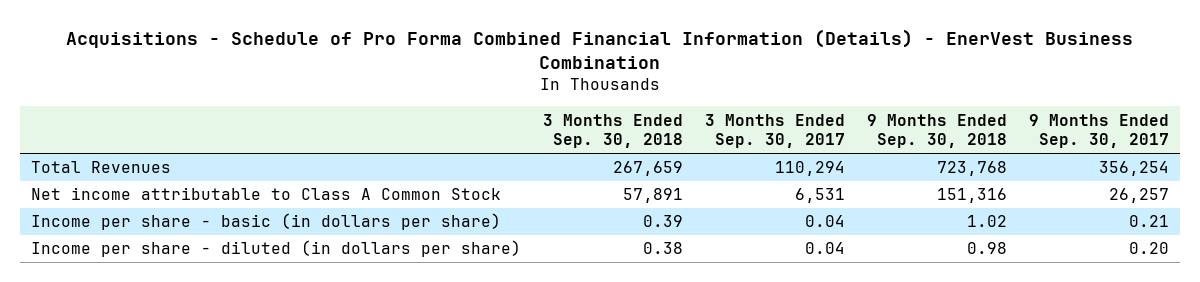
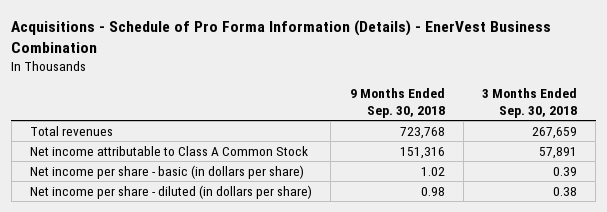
- Acquisitions - Schedule of Pro Forma Combined Financial Information (Details) - EnerVest Business Combination
+ Acquisitions - Schedule of Pro Forma Information (Details) - EnerVest Business Combination
- | 3 Months Ended Sep. 30, 2018 | 3 Months Ended Sep. 30, 2017 | 9 Months Ended Sep. 30, 2018 | 9 Months Ended Sep. 30, 2017
+ | 9 Months Ended Sep. 30, 2018 | 3 Months Ended Sep. 30, 2018
- Total Revenues | 267,659 | 110,294 | 723,768 | 356,254
+ Total revenues | 723,768 | 267,659
- Income per share - basic (in dollars per share) | 0.39 | 0.04 | 1.02 | 0.21
- Income per share - diluted (in dollars per share) | 0.38 | 0.04 | 0.98 | 0.20
+ Net income per share - basic (in dollars per share) | 1.02 | 0.39
+ Net income per share - diluted (in dollars per share) | 0.98 | 0.38

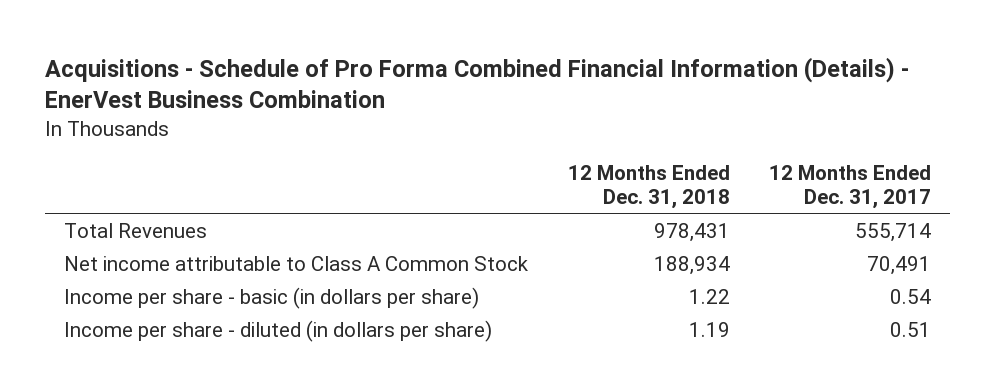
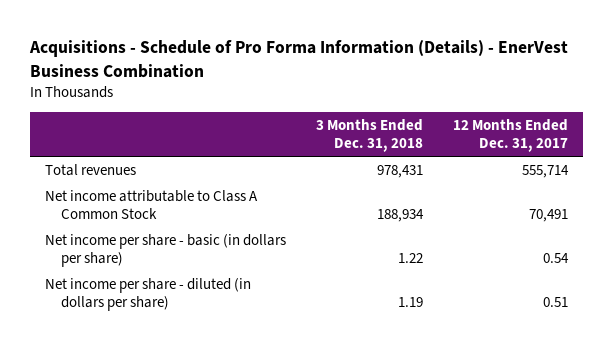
- Acquisitions - Schedule of Pro Forma Combined Financial Information (Details) - EnerVest Business Combination
+ Acquisitions - Schedule of Pro Forma Information (Details) - EnerVest Business Combination
- | 12 Months Ended Dec. 31, 2018 | 12 Months Ended Dec. 31, 2017
+ | 3 Months Ended Dec. 31, 2018 | 12 Months Ended Dec. 31, 2017
- Total Revenues | 978,431 | 555,714
+ Total revenues | 978,431 | 555,714
- Income per share - basic (in dollars per share) | 1.22 | 0.54
- Income per share - diluted (in dollars per share) | 1.19 | 0.51
+ Net income per share - basic (in dollars per share) | 1.22 | 0.54
+ Net income per share - diluted (in dollars per share) | 1.19 | 0.51

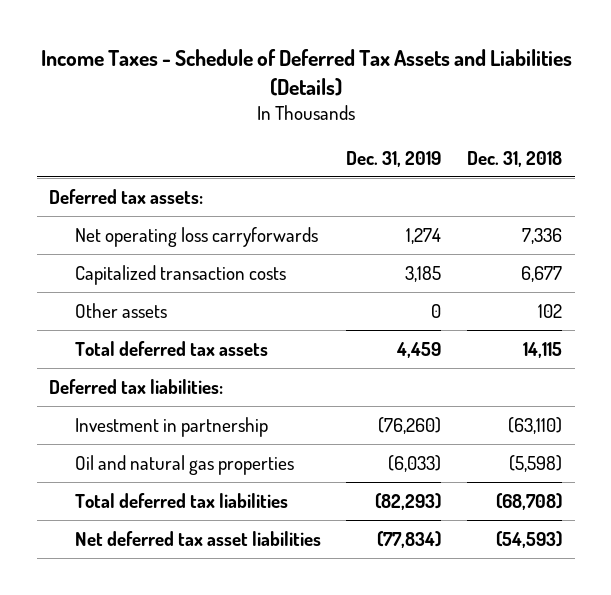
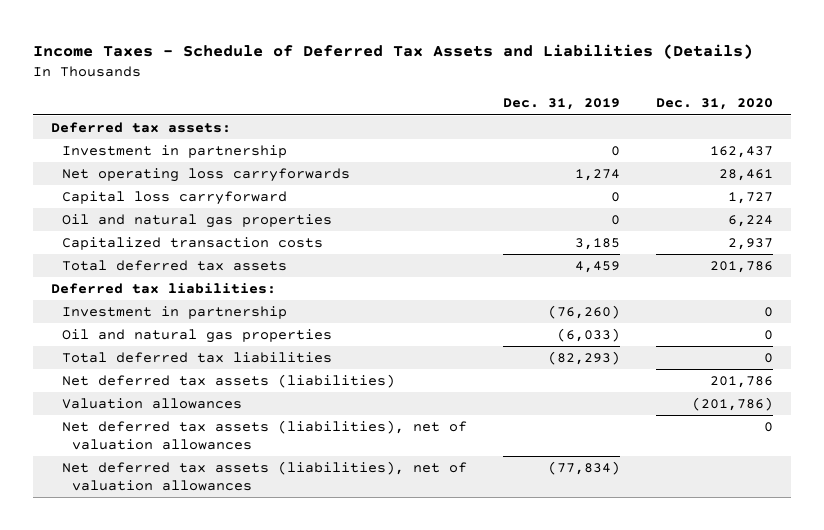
- | Dec. 31, 2019 | Dec. 31, 2018
+ | Dec. 31, 2019 | Dec. 31, 2020
+ Investment in partnership | 0 | 162,437
+ Capital loss carryforward | 0 | 1,727
+ Oil and natural gas properties | 0 | 6,224
- Other assets | 0 | 102
- Net deferred tax asset liabilities | (77,834) | (54,593)
+ Net deferred tax assets (liabilities) | | 201,786
+ Valuation allowances | | (201,786)
+ Net deferred tax assets (liabilities), net of valuation allowances | | 0
+ Net deferred tax assets (liabilities), net of valuation allowances | (77,834) |

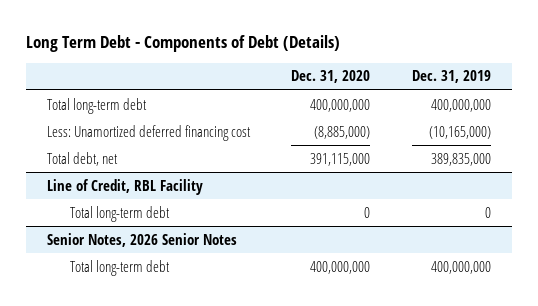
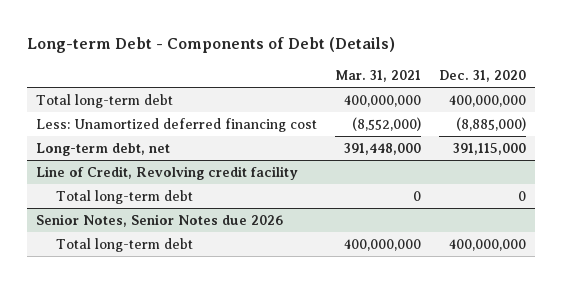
- Long Term Debt - Components of Debt (Details)
+ Long-term Debt - Components of Debt (Details)
- | Dec. 31, 2020 | Dec. 31, 2019
+ | Mar. 31, 2021 | Dec. 31, 2020
- Total debt, net | 391,115,000 | 389,835,000
- Line of Credit, RBL Facility
+ Long-term debt, net | 391,448,000 | 391,115,000
+ Line of Credit, Revolving credit facility
- Senior Notes, 2026 Senior Notes
+ Senior Notes, Senior Notes due 2026

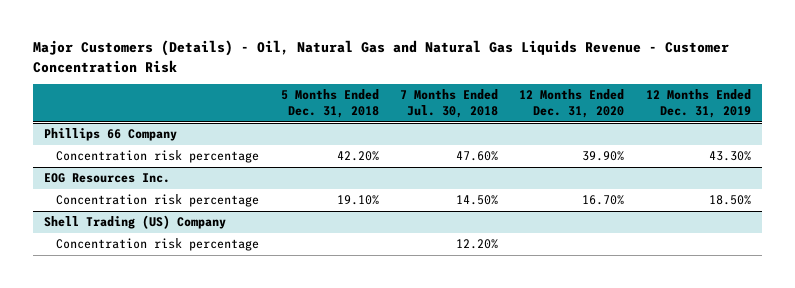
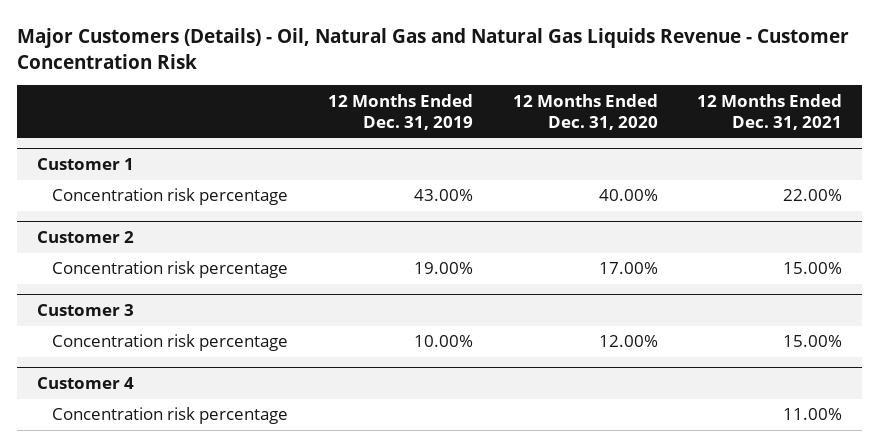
- | 5 Months Ended Dec. 31, 2018 | 7 Months Ended Jul. 30, 2018 | 12 Months Ended Dec. 31, 2020 | 12 Months Ended Dec. 31, 2019
+ | 12 Months Ended Dec. 31, 2019 | 12 Months Ended Dec. 31, 2020 | 12 Months Ended Dec. 31, 2021
- Phillips 66 Company
- Concentration risk percentage | 42.20% | 47.60% | 39.90% | 43.30%
- EOG Resources Inc.
- Concentration risk percentage | 19.10% | 14.50% | 16.70% | 18.50%
- Shell Trading (US) Company
+ Customer 1
+ Concentration risk percentage | 43.00% | 40.00% | 22.00%
+ Customer 2
+ Concentration risk percentage | 19.00% | 17.00% | 15.00%
+ Customer 3
+ Concentration risk percentage | 10.00% | 12.00% | 15.00%
+ Customer 4

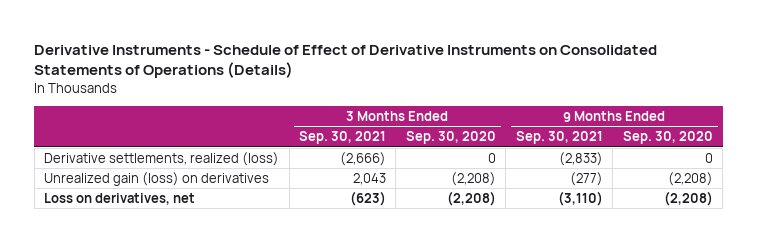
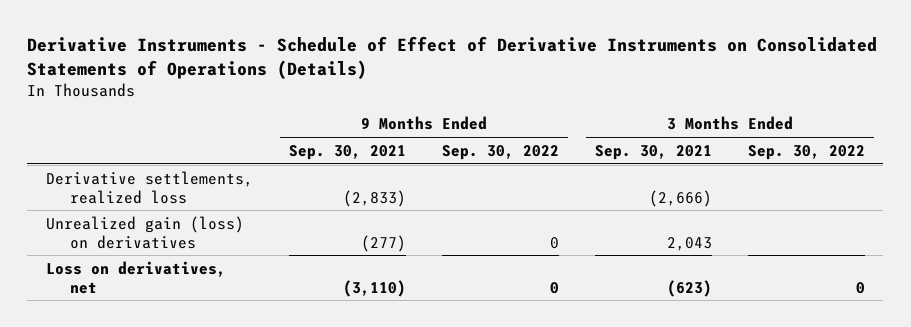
- | 3 Months Ended Sep. 30, 2021 | 3 Months Ended Sep. 30, 2020 | 9 Months Ended Sep. 30, 2021 | 9 Months Ended Sep. 30, 2020
+ | 9 Months Ended Sep. 30, 2021 | 9 Months Ended Sep. 30, 2022 | 3 Months Ended Sep. 30, 2021 | 3 Months Ended Sep. 30, 2022
- Derivative settlements, realized (loss) | (2,666) | 0 | (2,833) | 0
+ Derivative settlements, realized loss | (2,833) | | (2,666) |

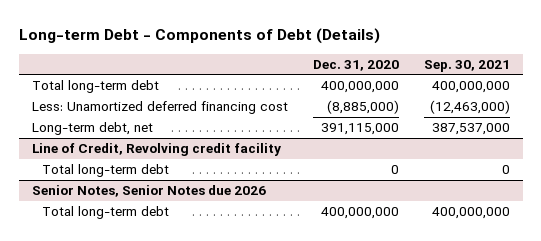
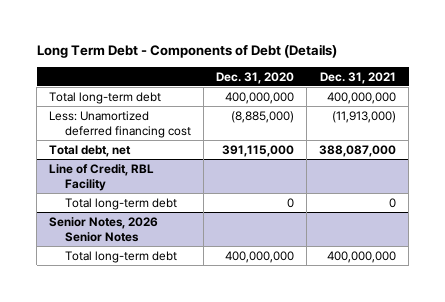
- Long-term Debt - Components of Debt (Details)
+ Long Term Debt - Components of Debt (Details)
- | Dec. 31, 2020 | Sep. 30, 2021
+ | Dec. 31, 2020 | Dec. 31, 2021
- Long-term debt, net | 391,115,000 | 387,537,000
- Line of Credit, Revolving credit facility
+ Total debt, net | 391,115,000 | 388,087,000
+ Line of Credit, RBL Facility
- Senior Notes, Senior Notes due 2026
+ Senior Notes, 2026 Senior Notes

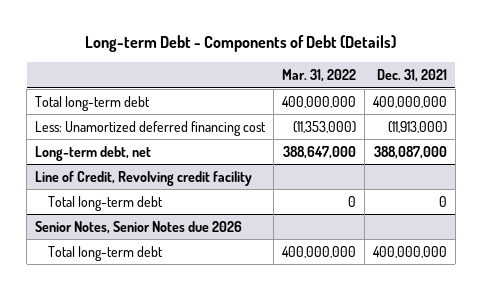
- Long Term Debt - Components of Debt (Details)
+ Long-term Debt - Components of Debt (Details)
- | Dec. 31, 2020 | Dec. 31, 2021
+ | Mar. 31, 2022 | Dec. 31, 2021
- Total debt, net | 391,115,000 | 388,087,000
- Line of Credit, RBL Facility
+ Long-term debt, net | 388,647,000 | 388,087,000
+ Line of Credit, Revolving credit facility
- Senior Notes, 2026 Senior Notes
+ Senior Notes, Senior Notes due 2026

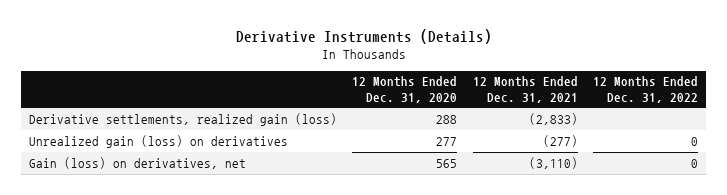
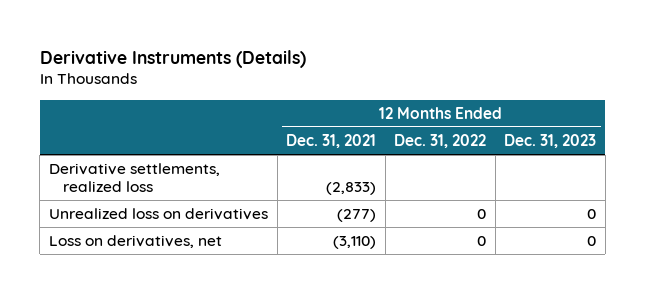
- | 12 Months Ended Dec. 31, 2020 | 12 Months Ended Dec. 31, 2021 | 12 Months Ended Dec. 31, 2022
+ | 12 Months Ended Dec. 31, 2021 | 12 Months Ended Dec. 31, 2022 | 12 Months Ended Dec. 31, 2023
- Derivative settlements, realized gain (loss) | 288 | (2,833) |
- Unrealized gain (loss) on derivatives | 277 | (277) | 0
- Gain (loss) on derivatives, net | 565 | (3,110) | 0
+ Derivative settlements, realized loss | (2,833) | |
+ Unrealized loss on derivatives | (277) | 0 | 0
+ Loss on derivatives, net | (3,110) | 0 | 0

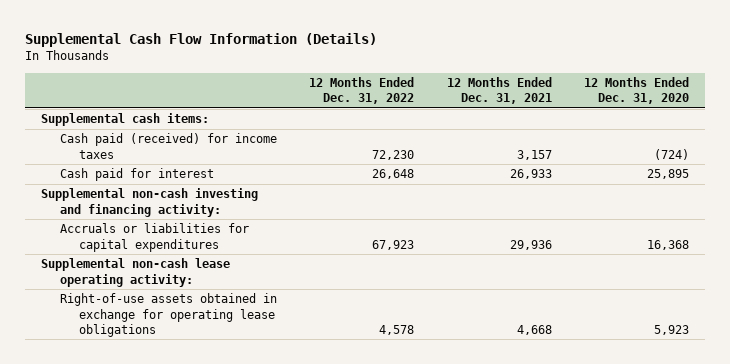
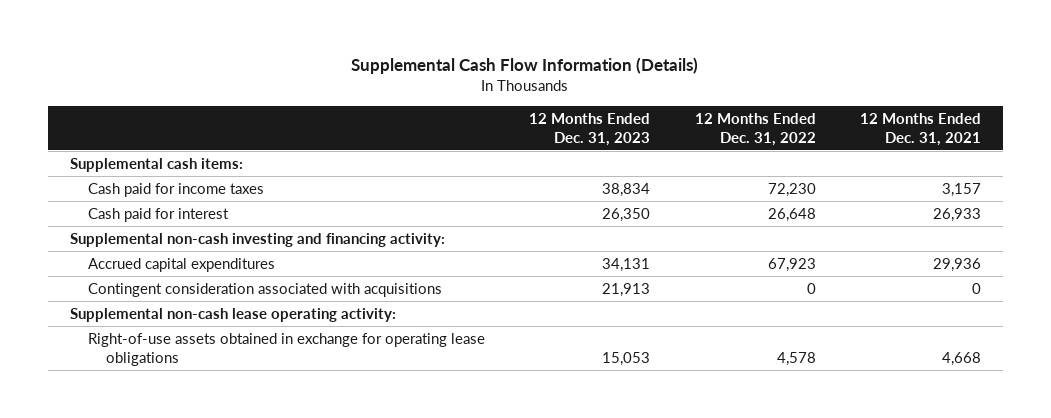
- | 12 Months Ended Dec. 31, 2022 | 12 Months Ended Dec. 31, 2021 | 12 Months Ended Dec. 31, 2020
+ | 12 Months Ended Dec. 31, 2023 | 12 Months Ended Dec. 31, 2022 | 12 Months Ended Dec. 31, 2021
- Cash paid (received) for income taxes | 72,230 | 3,157 | (724)
+ Cash paid for income taxes | 38,834 | 72,230 | 3,157
- Accruals or liabilities for capital expenditures | 67,923 | 29,936 | 16,368
+ Accrued capital expenditures | 34,131 | 67,923 | 29,936
+ Contingent consideration associated with acquisitions | 21,913 | 0 | 0

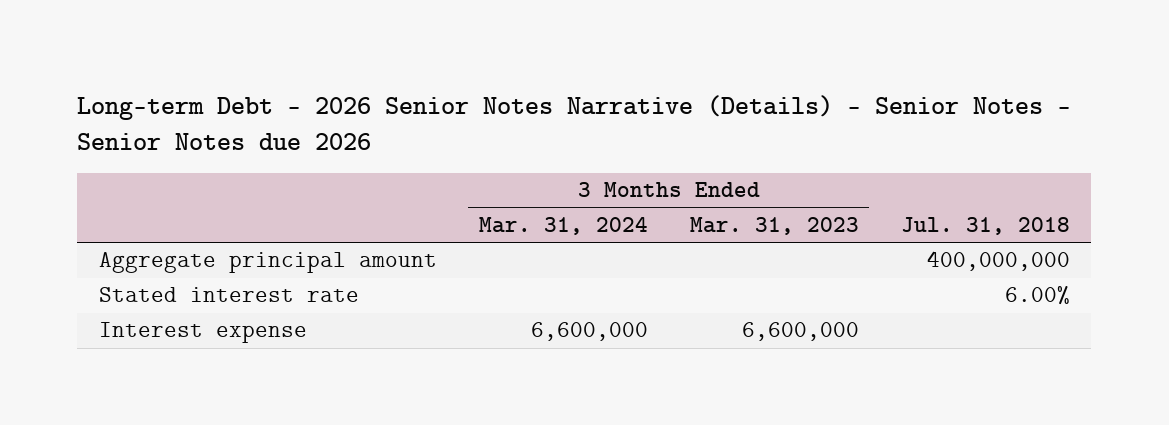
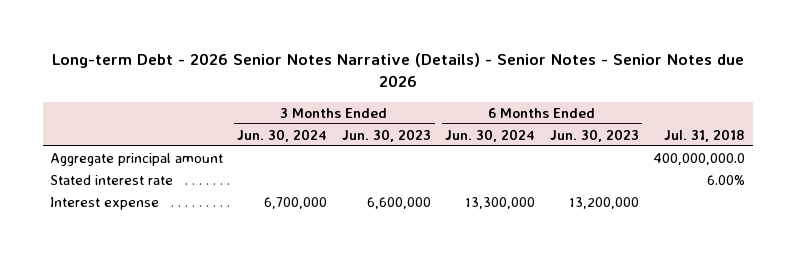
- | 3 Months Ended Mar. 31, 2024 | 3 Months Ended Mar. 31, 2023 | Jul. 31, 2018
+ | 3 Months Ended Jun. 30, 2024 | 3 Months Ended Jun. 30, 2023 | 6 Months Ended Jun. 30, 2024 | 6 Months Ended Jun. 30, 2023 | Jul. 31, 2018
- Aggregate principal amount | | | 400,000,000
+ Aggregate principal amount | | | | | 400,000,000.0

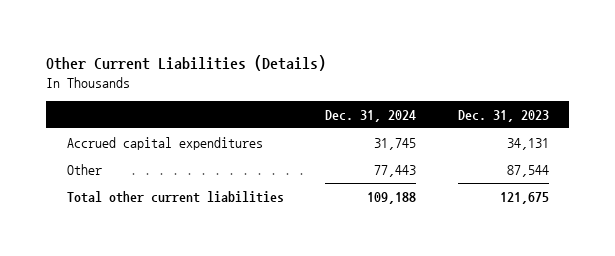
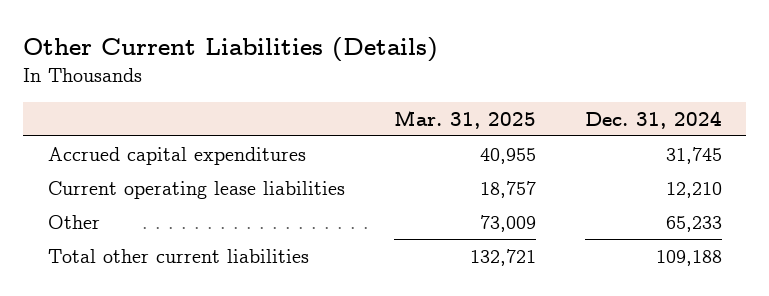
- | Dec. 31, 2024 | Dec. 31, 2023
+ | Mar. 31, 2025 | Dec. 31, 2024
- Other | 77,443 | 87,544
+ Current operating lease liabilities | 18,757 | 12,210
+ Other | 73,009 | 65,233

